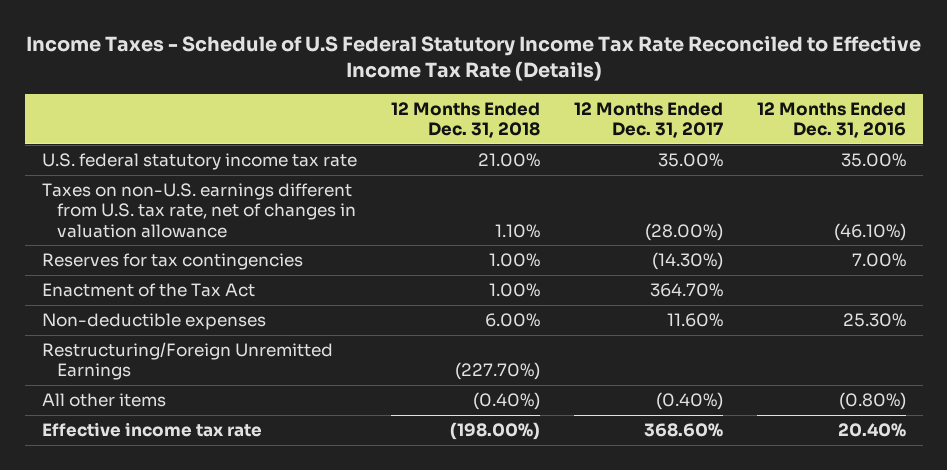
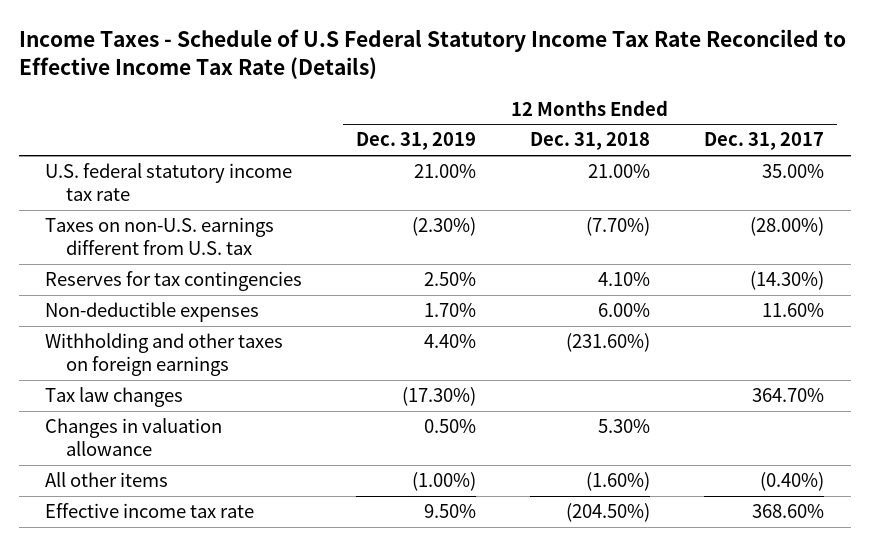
- | 12 Months Ended Dec. 31, 2018 | 12 Months Ended Dec. 31, 2017 | 12 Months Ended Dec. 31, 2016
+ | 12 Months Ended Dec. 31, 2019 | 12 Months Ended Dec. 31, 2018 | 12 Months Ended Dec. 31, 2017
- Taxes on non-U.S. earnings different from U.S. tax rate, net of changes in valuation allowance | 1.10% | (28.00%) | (46.10%)
- Reserves for tax contingencies | 1.00% | (14.30%) | 7.00%
- Enactment of the Tax Act | 1.00% | 364.70% |
+ Taxes on non-U.S. earnings different from U.S. tax | (2.30%) | (7.70%) | (28.00%)
+ Reserves for tax contingencies | 2.50% | 4.10% | (14.30%)
- Restructuring/Foreign Unremitted Earnings | (227.70%) | |
- All other items | (0.40%) | (0.40%) | (0.80%)
- Effective income tax rate | (198.00%) | 368.60% | 20.40%
+ Withholding and other taxes on foreign earnings | 4.40% | (231.60%) |
+ Tax law changes | (17.30%) | | 364.70%
+ Changes in valuation allowance | 0.50% | 5.30% |
+ All other items | (1.00%) | (1.60%) | (0.40%)
+ Effective income tax rate | 9.50% | (204.50%) | 368.60%

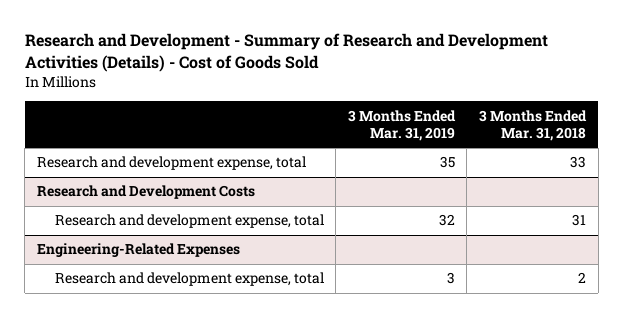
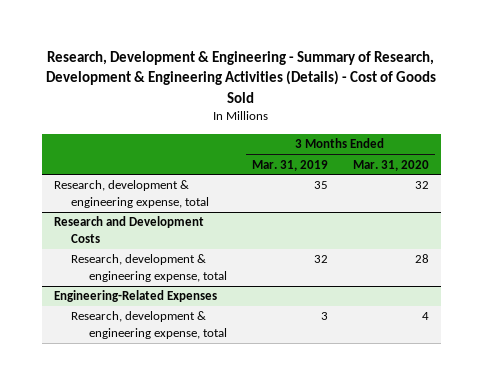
- Research and Development - Summary of Research and Development Activities (Details) - Cost of Goods Sold
+ Research, Development & Engineering - Summary of Research, Development & Engineering Activities (Details) - Cost of Goods Sold
- | 3 Months Ended Mar. 31, 2019 | 3 Months Ended Mar. 31, 2018
+ | 3 Months Ended Mar. 31, 2019 | 3 Months Ended Mar. 31, 2020
- Research and development expense, total | 35 | 33
+ Research, development & engineering expense, total | 35 | 32
@ Research and Development Costs
- Research and development expense, total | 32 | 31
+ Research, development & engineering expense, total | 32 | 28
@ Engineering-Related Expenses
- Research and development expense, total | 3 | 2
+ Research, development & engineering expense, total | 3 | 4

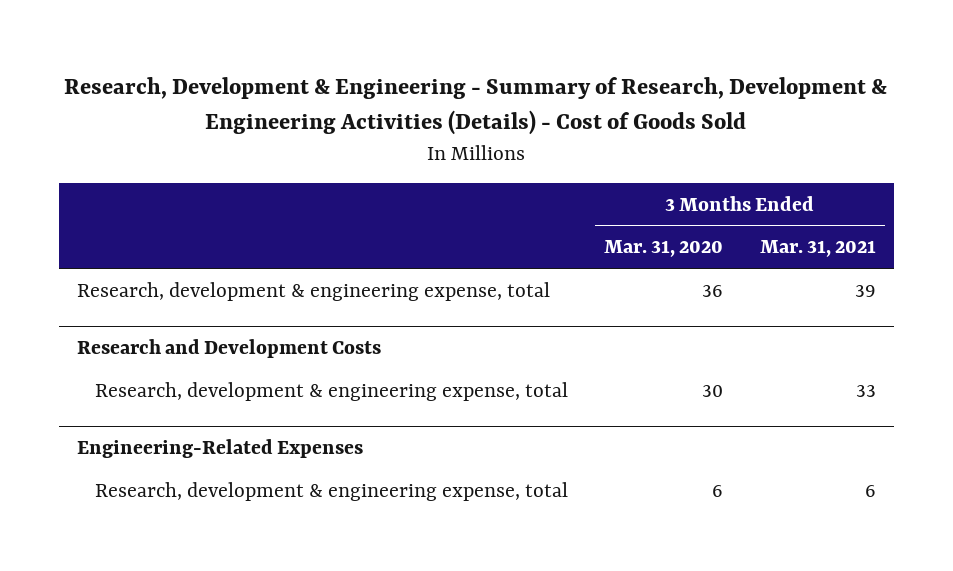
- | 3 Months Ended Mar. 31, 2019 | 3 Months Ended Mar. 31, 2020
+ | 3 Months Ended Mar. 31, 2020 | 3 Months Ended Mar. 31, 2021
- Research, development & engineering expense, total | 35 | 32
+ Research, development & engineering expense, total | 36 | 39
@ Research and Development Costs
- Research, development & engineering expense, total | 32 | 28
+ Research, development & engineering expense, total | 30 | 33
@ Engineering-Related Expenses
- Research, development & engineering expense, total | 3 | 4
+ Research, development & engineering expense, total | 6 | 6

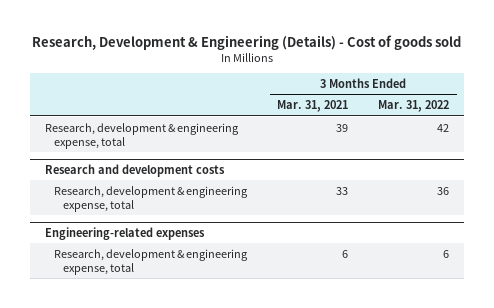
- Research, Development & Engineering - Summary of Research, Development & Engineering Activities (Details) - Cost of Goods Sold
+ Research, Development & Engineering (Details) - Cost of goods sold
- | 3 Months Ended Mar. 31, 2020 | 3 Months Ended Mar. 31, 2021
+ | 3 Months Ended Mar. 31, 2021 | 3 Months Ended Mar. 31, 2022
- Research and Development Costs
+ Research and development costs
- Engineering-Related Expenses
+ Engineering-related expenses

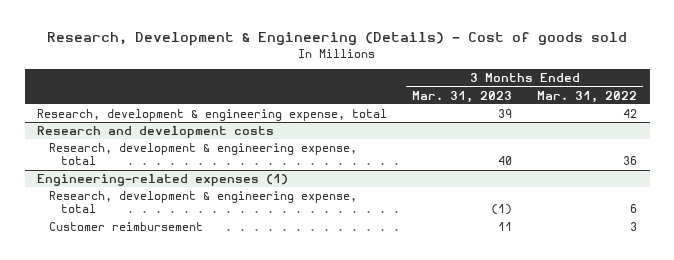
- | 3 Months Ended Mar. 31, 2021 | 3 Months Ended Mar. 31, 2022
+ | 3 Months Ended Mar. 31, 2023 | 3 Months Ended Mar. 31, 2022
- Engineering-related expenses
+ Engineering-related expenses (1)
+ Customer reimbursement | 11 | 3

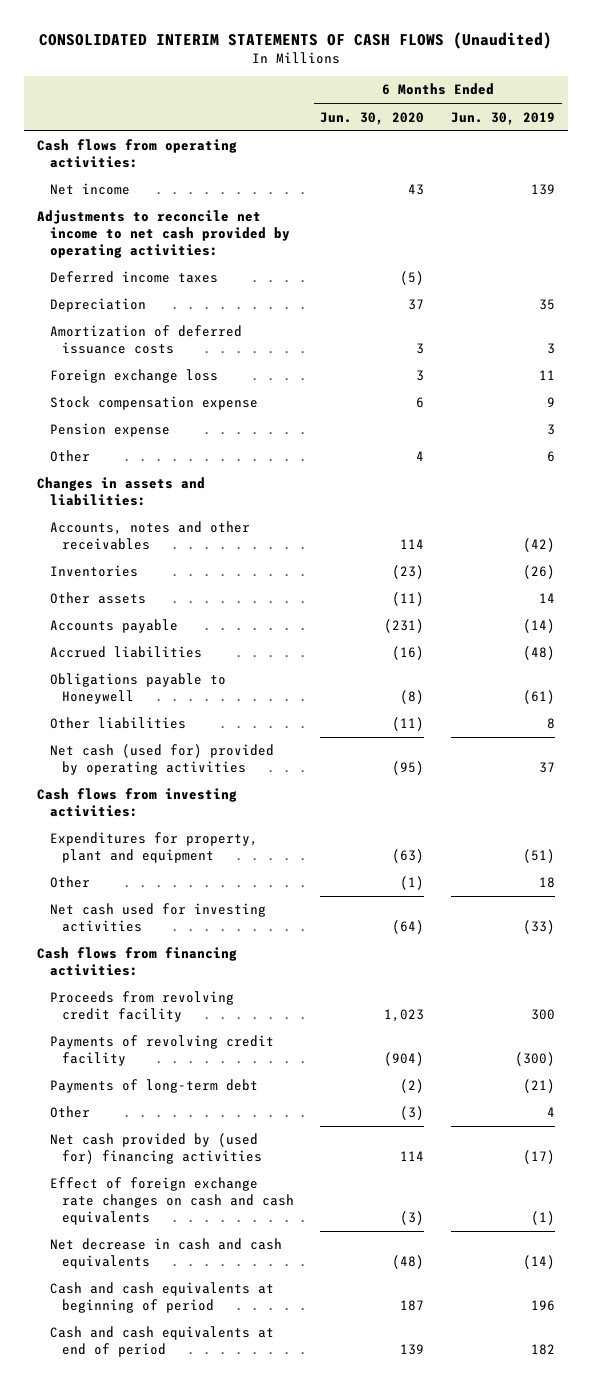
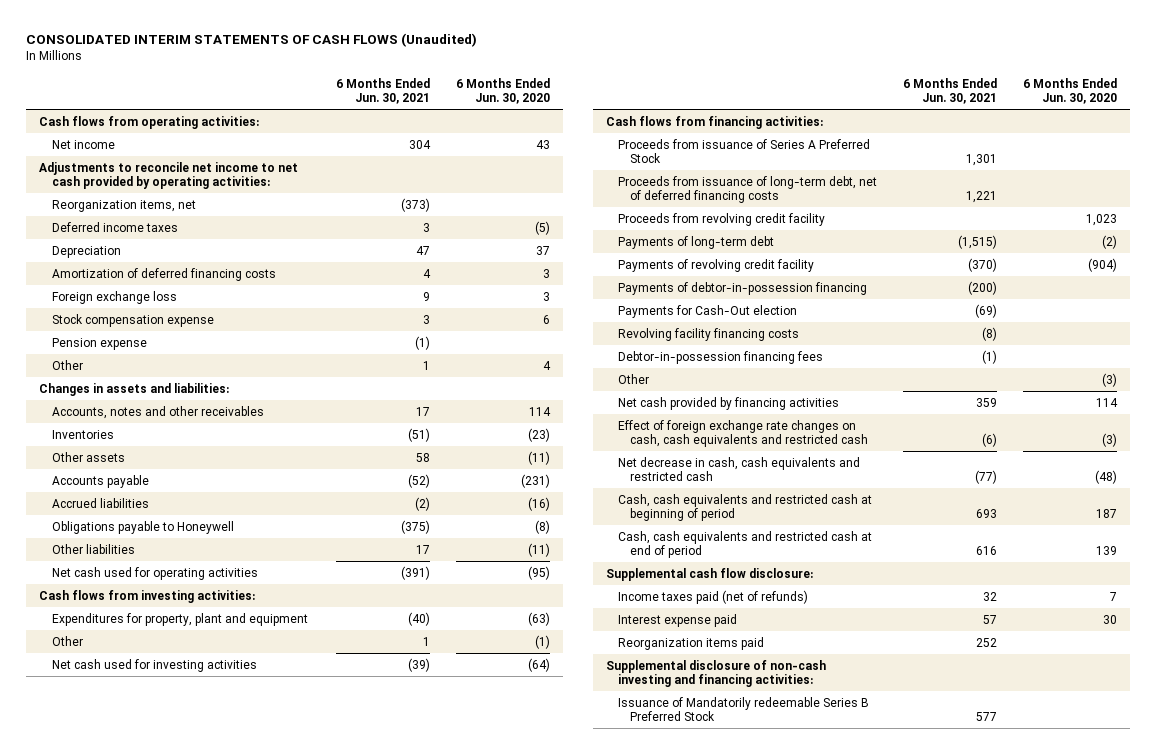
- | 6 Months Ended Jun. 30, 2020 | 6 Months Ended Jun. 30, 2019
+ | 6 Months Ended Jun. 30, 2021 | 6 Months Ended Jun. 30, 2020
+ Reorganization items, net | (373) |
- Amortization of deferred issuance costs | 3 | 3
+ Amortization of deferred financing costs | 4 | 3
- Net cash (used for) provided by operating activities | (95) | 37
+ Net cash used for operating activities | (391) | (95)
+ Proceeds from issuance of Series A Preferred Stock | 1,301 |
+ Proceeds from issuance of long-term debt, net of deferred financing costs | 1,221 |
moved down: Payments of revolving credit facility | (370) | (904)
+ Payments of debtor-in-possession financing | (200) |
+ Payments for Cash-Out election | (69) |
+ Revolving facility financing costs | (8) |
+ Debtor-in-possession financing fees | (1) |
- Net cash provided by (used for) financing activities | 114 | (17)
- Effect of foreign exchange rate changes on cash and cash equivalents | (3) | (1)
- Net decrease in cash and cash equivalents | (48) | (14)
- Cash and cash equivalents at beginning of period | 187 | 196
- Cash and cash equivalents at end of period | 139 | 182
+ Net cash provided by financing activities | 359 | 114
+ Effect of foreign exchange rate changes on cash, cash equivalents and restricted cash | (6) | (3)
+ Net decrease in cash, cash equivalents and restricted cash | (77) | (48)
+ Cash, cash equivalents and restricted cash at beginning of period | 693 | 187
+ Cash, cash equivalents and restricted cash at end of period | 616 | 139
+ Supplemental cash flow disclosure:
+ Income taxes paid (net of refunds) | 32 | 7
+ Interest expense paid | 57 | 30
+ Reorganization items paid | 252 |
+ Supplemental disclosure of non-cash investing and financing activities:
+ Issuance of Mandatorily redeemable Series B Preferred Stock | 577 |

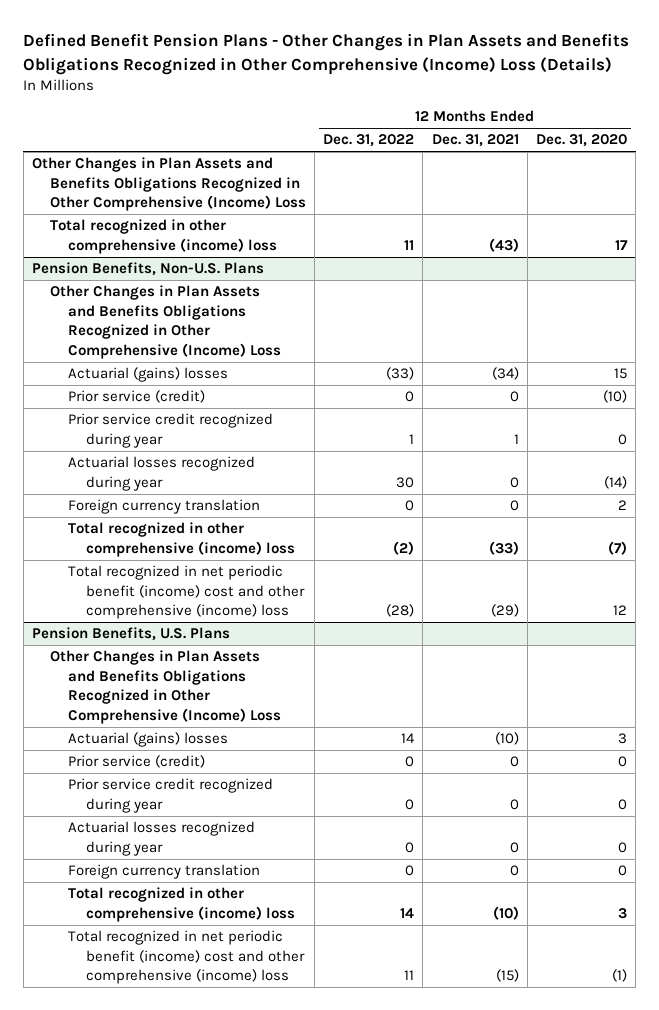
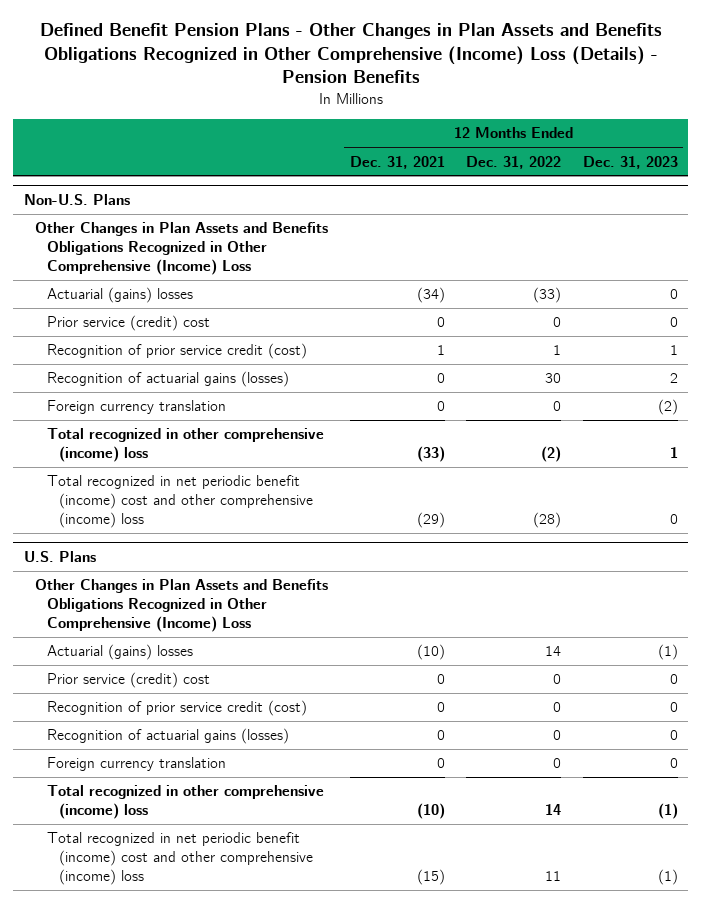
- Defined Benefit Pension Plans - Other Changes in Plan Assets and Benefits Obligations Recognized in Other Comprehensive (Income) Loss (Details)
+ Defined Benefit Pension Plans - Other Changes in Plan Assets and Benefits Obligations Recognized in Other Comprehensive (Income) Loss (Details) - Pension Benefits
- | 12 Months Ended Dec. 31, 2022 | 12 Months Ended Dec. 31, 2021 | 12 Months Ended Dec. 31, 2020
+ | 12 Months Ended Dec. 31, 2021 | 12 Months Ended Dec. 31, 2022 | 12 Months Ended Dec. 31, 2023
- Other Changes in Plan Assets and Benefits Obligations Recognized in Other Comprehensive (Income) Loss
- Total recognized in other comprehensive (income) loss | 11 | (43) | 17
- Pension Benefits, Non-U.S. Plans
+ Non-U.S. Plans
- Prior service (credit) | 0 | 0 | (10)
- Prior service credit recognized during year | 1 | 1 | 0
- Actuarial losses recognized during year | 30 | 0 | (14)
+ Prior service (credit) cost | 0 | 0 | 0
+ Recognition of prior service credit (cost) | 1 | 1 | 1
+ Recognition of actuarial gains (losses) | 0 | 30 | 2
- Pension Benefits, U.S. Plans
+ U.S. Plans
- Prior service (credit) | 0 | 0 | 0
- Prior service credit recognized during year | 0 | 0 | 0
- Actuarial losses recognized during year | 0 | 0 | 0
+ Prior service (credit) cost | 0 | 0 | 0
+ Recognition of prior service credit (cost) | 0 | 0 | 0
+ Recognition of actuarial gains (losses) | 0 | 0 | 0

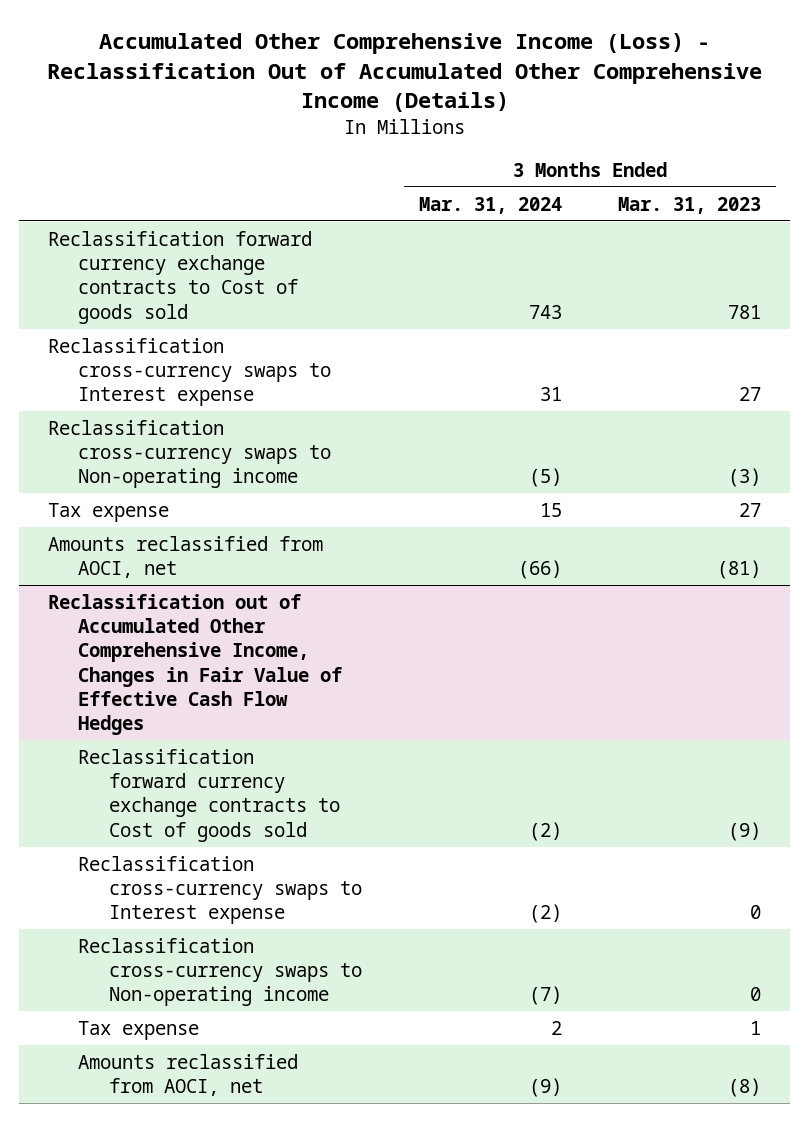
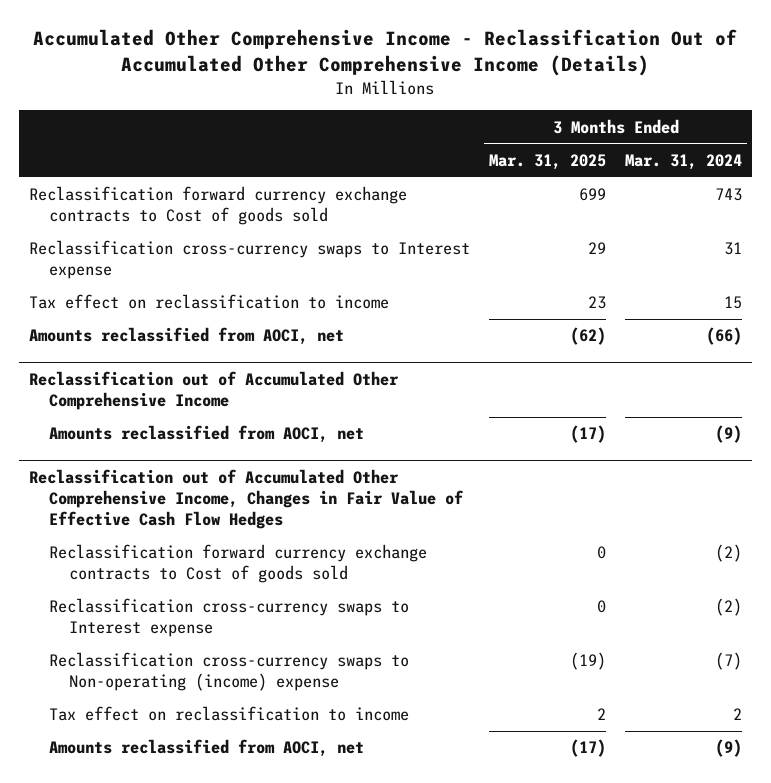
- Accumulated Other Comprehensive Income (Loss) - Reclassification Out of Accumulated Other Comprehensive Income (Details)
+ Accumulated Other Comprehensive Income - Reclassification Out of Accumulated Other Comprehensive Income (Details)
- | 3 Months Ended Mar. 31, 2024 | 3 Months Ended Mar. 31, 2023
+ | 3 Months Ended Mar. 31, 2025 | 3 Months Ended Mar. 31, 2024
- Reclassification cross-currency swaps to Non-operating income | (5) | (3)
- Tax expense | 15 | 27
+ Tax effect on reclassification to income | 23 | 15
+ Reclassification out of Accumulated Other Comprehensive Income
+ Amounts reclassified from AOCI, net | (17) | (9)
@ Reclassification out of Accumulated Other Comprehensive Income, Changes in Fair Value of Effective Cash Flow Hedges
- Reclassification cross-currency swaps to Non-operating income | (7) | 0
- Tax expense | 2 | 1
+ Reclassification cross-currency swaps to Non-operating (income) expense | (19) | (7)
+ Tax effect on reclassification to income | 2 | 2

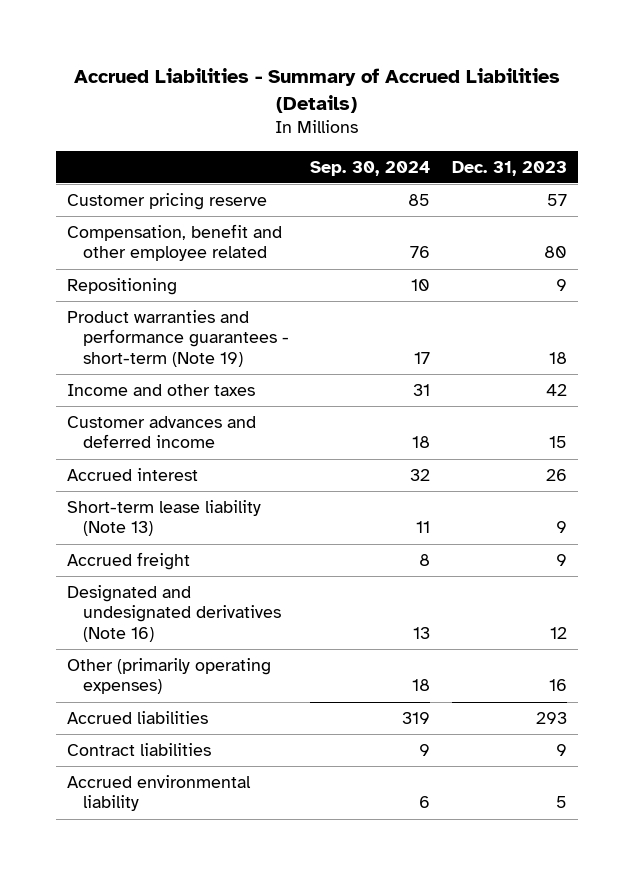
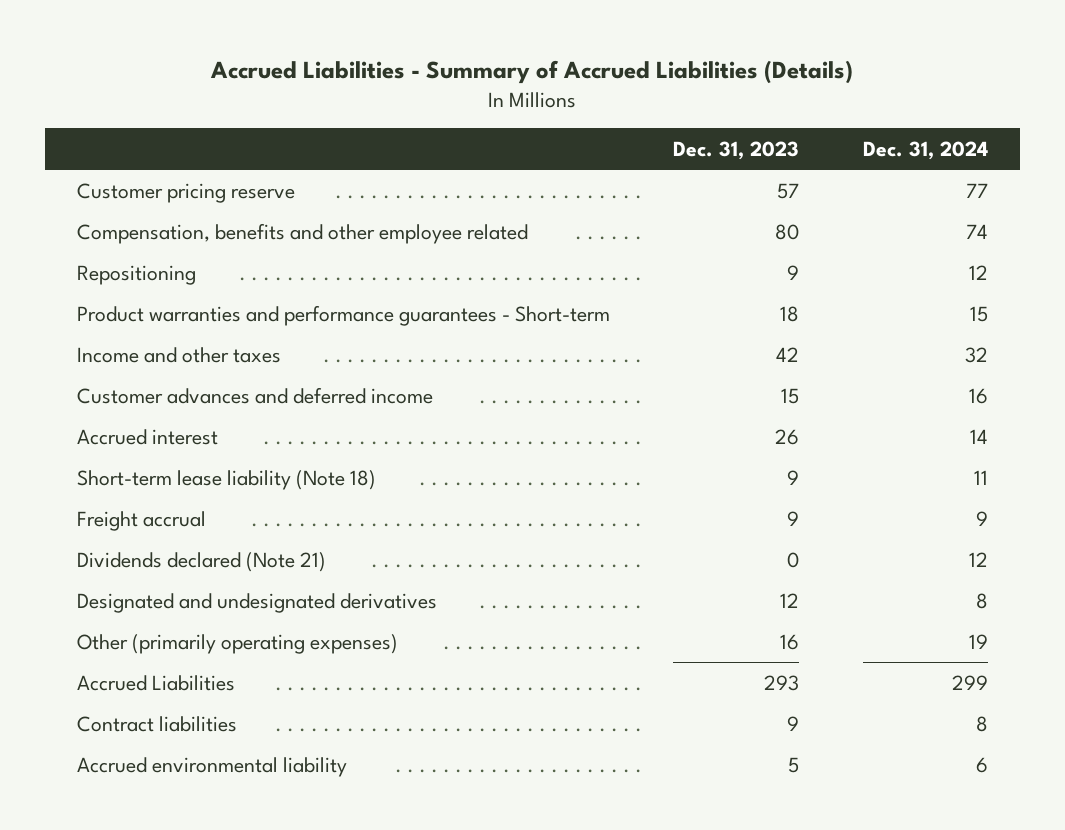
- | Sep. 30, 2024 | Dec. 31, 2023
+ | Dec. 31, 2023 | Dec. 31, 2024
- Compensation, benefit and other employee related | 76 | 80
+ Compensation, benefits and other employee related | 80 | 74
- Product warranties and performance guarantees - short-term (Note 19) | 17 | 18
+ Product warranties and performance guarantees - Short-term | 18 | 15
- Short-term lease liability (Note 13) | 11 | 9
- Accrued freight | 8 | 9
- Designated and undesignated derivatives (Note 16) | 13 | 12
+ Short-term lease liability (Note 18) | 9 | 11
+ Freight accrual | 9 | 9
+ Dividends declared (Note 21) | 0 | 12
+ Designated and undesignated derivatives | 12 | 8
- Accrued liabilities | 319 | 293
+ Accrued Liabilities | 293 | 299

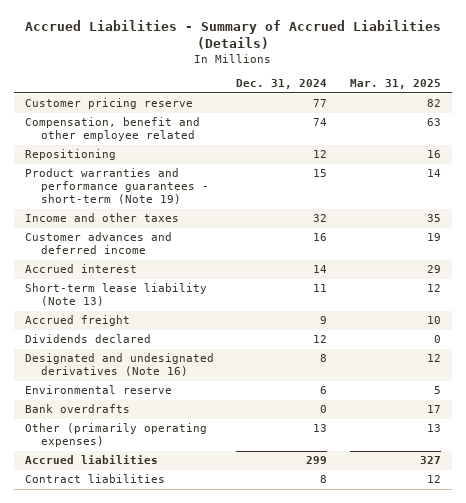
- | Dec. 31, 2023 | Dec. 31, 2024
+ | Dec. 31, 2024 | Mar. 31, 2025
- Compensation, benefits and other employee related | 80 | 74
+ Compensation, benefit and other employee related | 74 | 63
- Product warranties and performance guarantees - Short-term | 18 | 15
+ Product warranties and performance guarantees - short-term (Note 19) | 15 | 14
- Short-term lease liability (Note 18) | 9 | 11
- Freight accrual | 9 | 9
- Dividends declared (Note 21) | 0 | 12
- Designated and undesignated derivatives | 12 | 8
- Other (primarily operating expenses) | 16 | 19
- Accrued Liabilities | 293 | 299
+ Short-term lease liability (Note 13) | 11 | 12
+ Accrued freight | 9 | 10
+ Dividends declared | 12 | 0
+ Designated and undesignated derivatives (Note 16) | 8 | 12
+ Environmental reserve | 6 | 5
+ Bank overdrafts | 0 | 17
+ Other (primarily operating expenses) | 13 | 13
+ Accrued liabilities | 299 | 327
- Accrued environmental liability | 5 | 6

